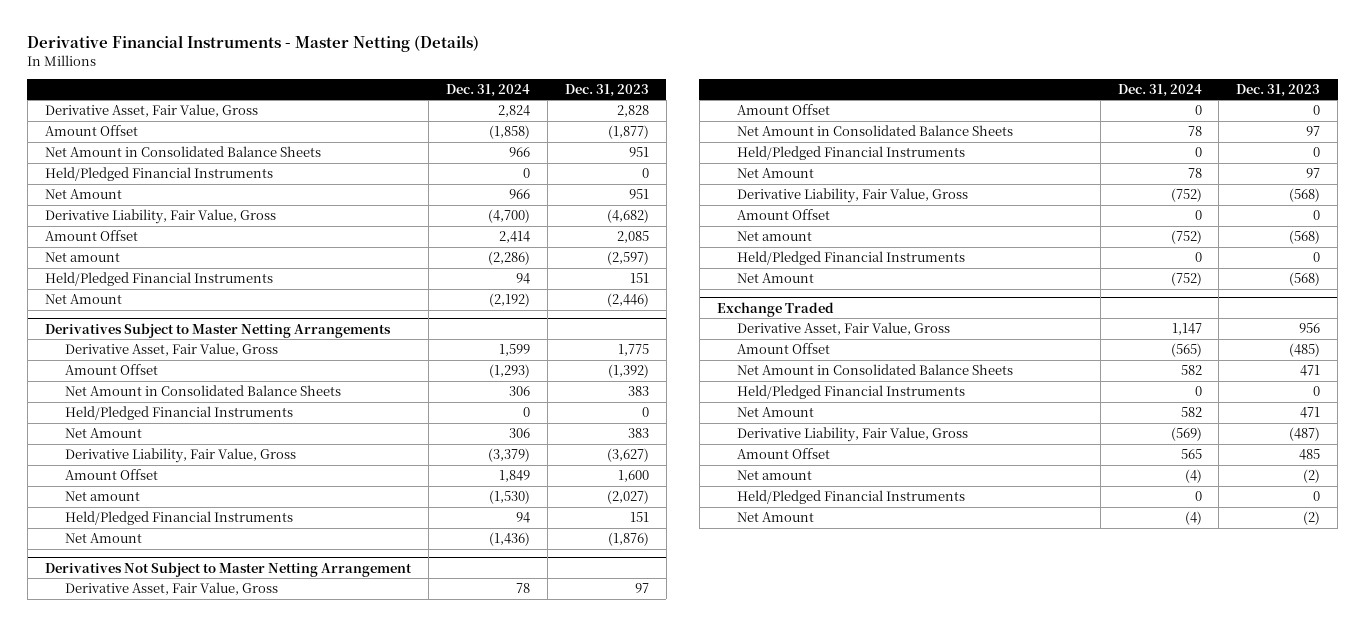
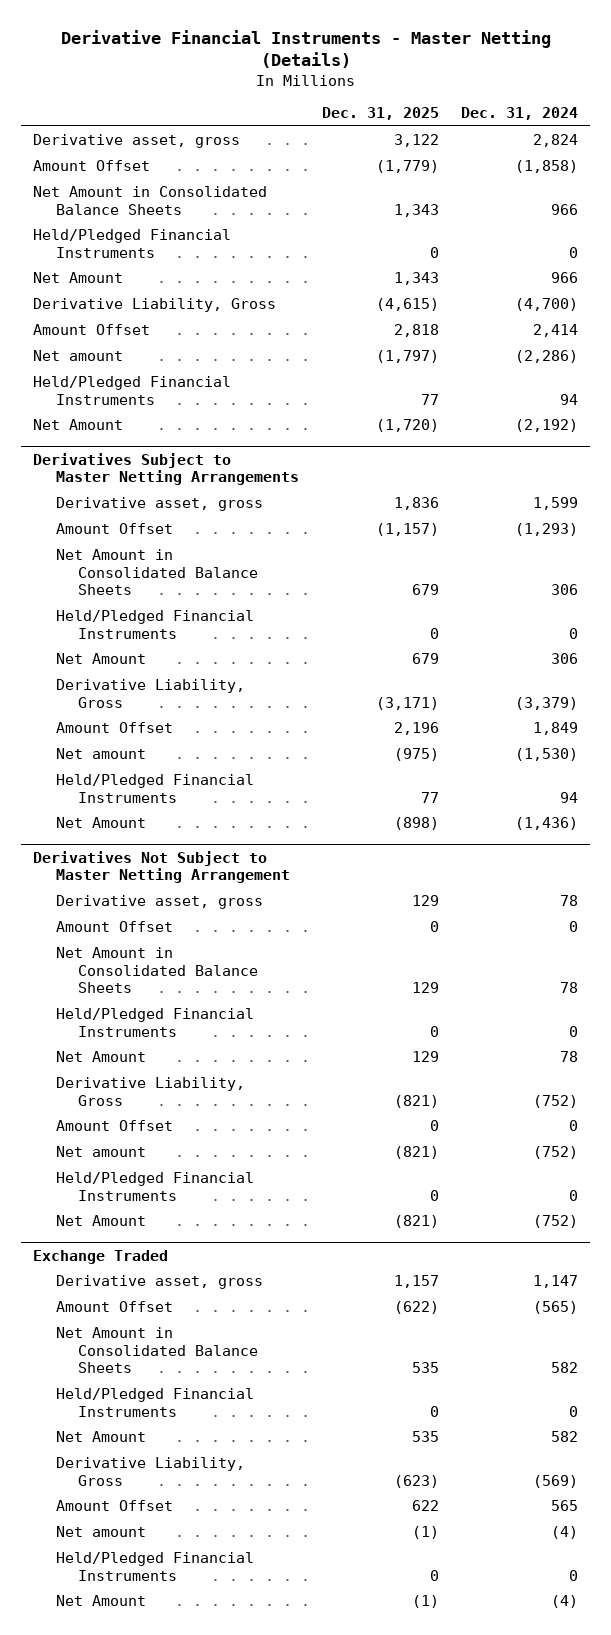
- | Dec. 31, 2024 | Dec. 31, 2023
+ | Dec. 31, 2025 | Dec. 31, 2024
- Derivative Asset, Fair Value, Gross | 2,824 | 2,828
+ Derivative asset, gross | 3,122 | 2,824
- Derivative Liability, Fair Value, Gross | (4,700) | (4,682)
+ Derivative Liability, Gross | (4,615) | (4,700)
@ Derivatives Subject to Master Netting Arrangements
- Derivative Asset, Fair Value, Gross | 1,599 | 1,775
+ Derivative asset, gross | 1,836 | 1,599
- Derivative Liability, Fair Value, Gross | (3,379) | (3,627)
+ Derivative Liability, Gross | (3,171) | (3,379)
@ Derivatives Not Subject to Master Netting Arrangement
- Derivative Asset, Fair Value, Gross | 78 | 97
+ Derivative asset, gross | 129 | 78
- Derivative Liability, Fair Value, Gross | (752) | (568)
+ Derivative Liability, Gross | (821) | (752)
@ Exchange Traded
- Derivative Asset, Fair Value, Gross | 1,147 | 956
+ Derivative asset, gross | 1,157 | 1,147
- Derivative Liability, Fair Value, Gross | (569) | (487)
+ Derivative Liability, Gross | (623) | (569)

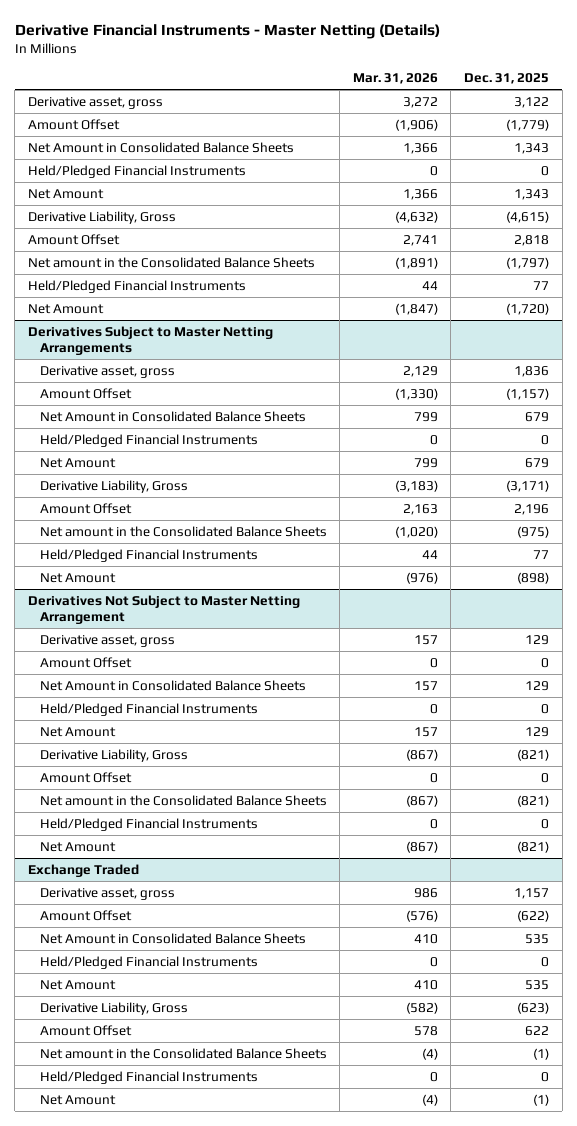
- | Dec. 31, 2025 | Dec. 31, 2024
+ | Mar. 31, 2026 | Dec. 31, 2025
- Net amount | (1,797) | (2,286)
+ Net amount in the Consolidated Balance Sheets | (1,891) | (1,797)
@ Derivatives Subject to Master Netting Arrangements
- Net amount | (975) | (1,530)
+ Net amount in the Consolidated Balance Sheets | (1,020) | (975)
@ Derivatives Not Subject to Master Netting Arrangement
- Net amount | (821) | (752)
+ Net amount in the Consolidated Balance Sheets | (867) | (821)
@ Exchange Traded
- Net amount | (1) | (4)
+ Net amount in the Consolidated Balance Sheets | (4) | (1)

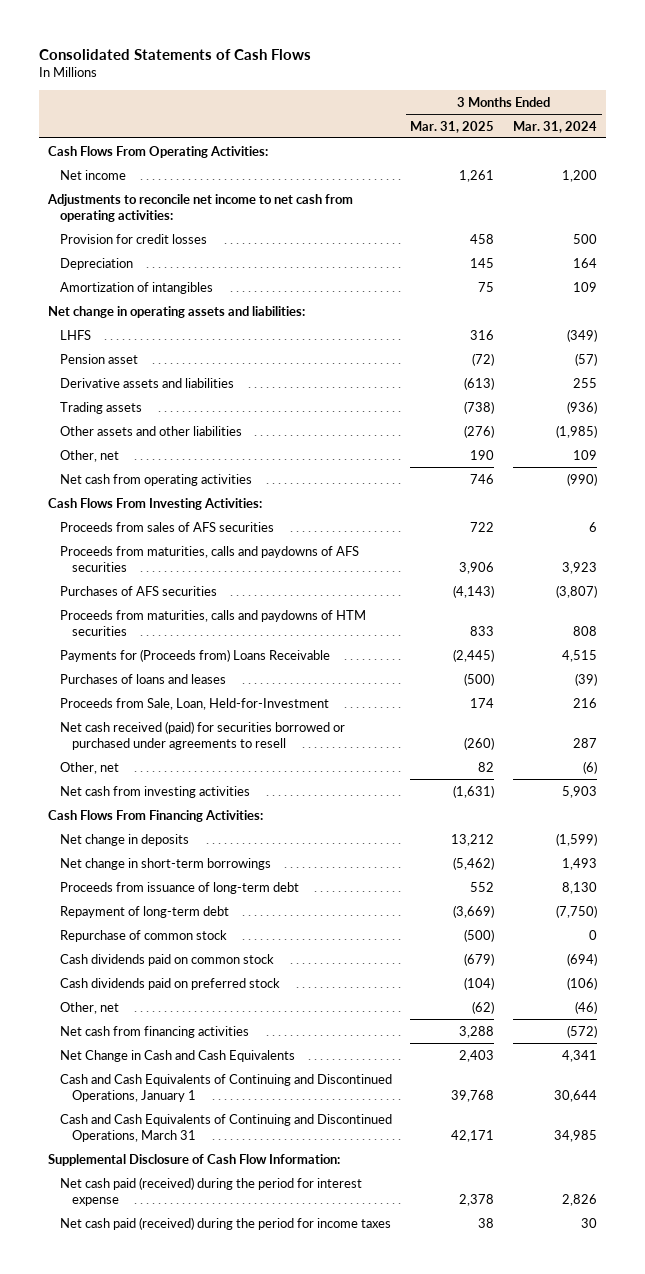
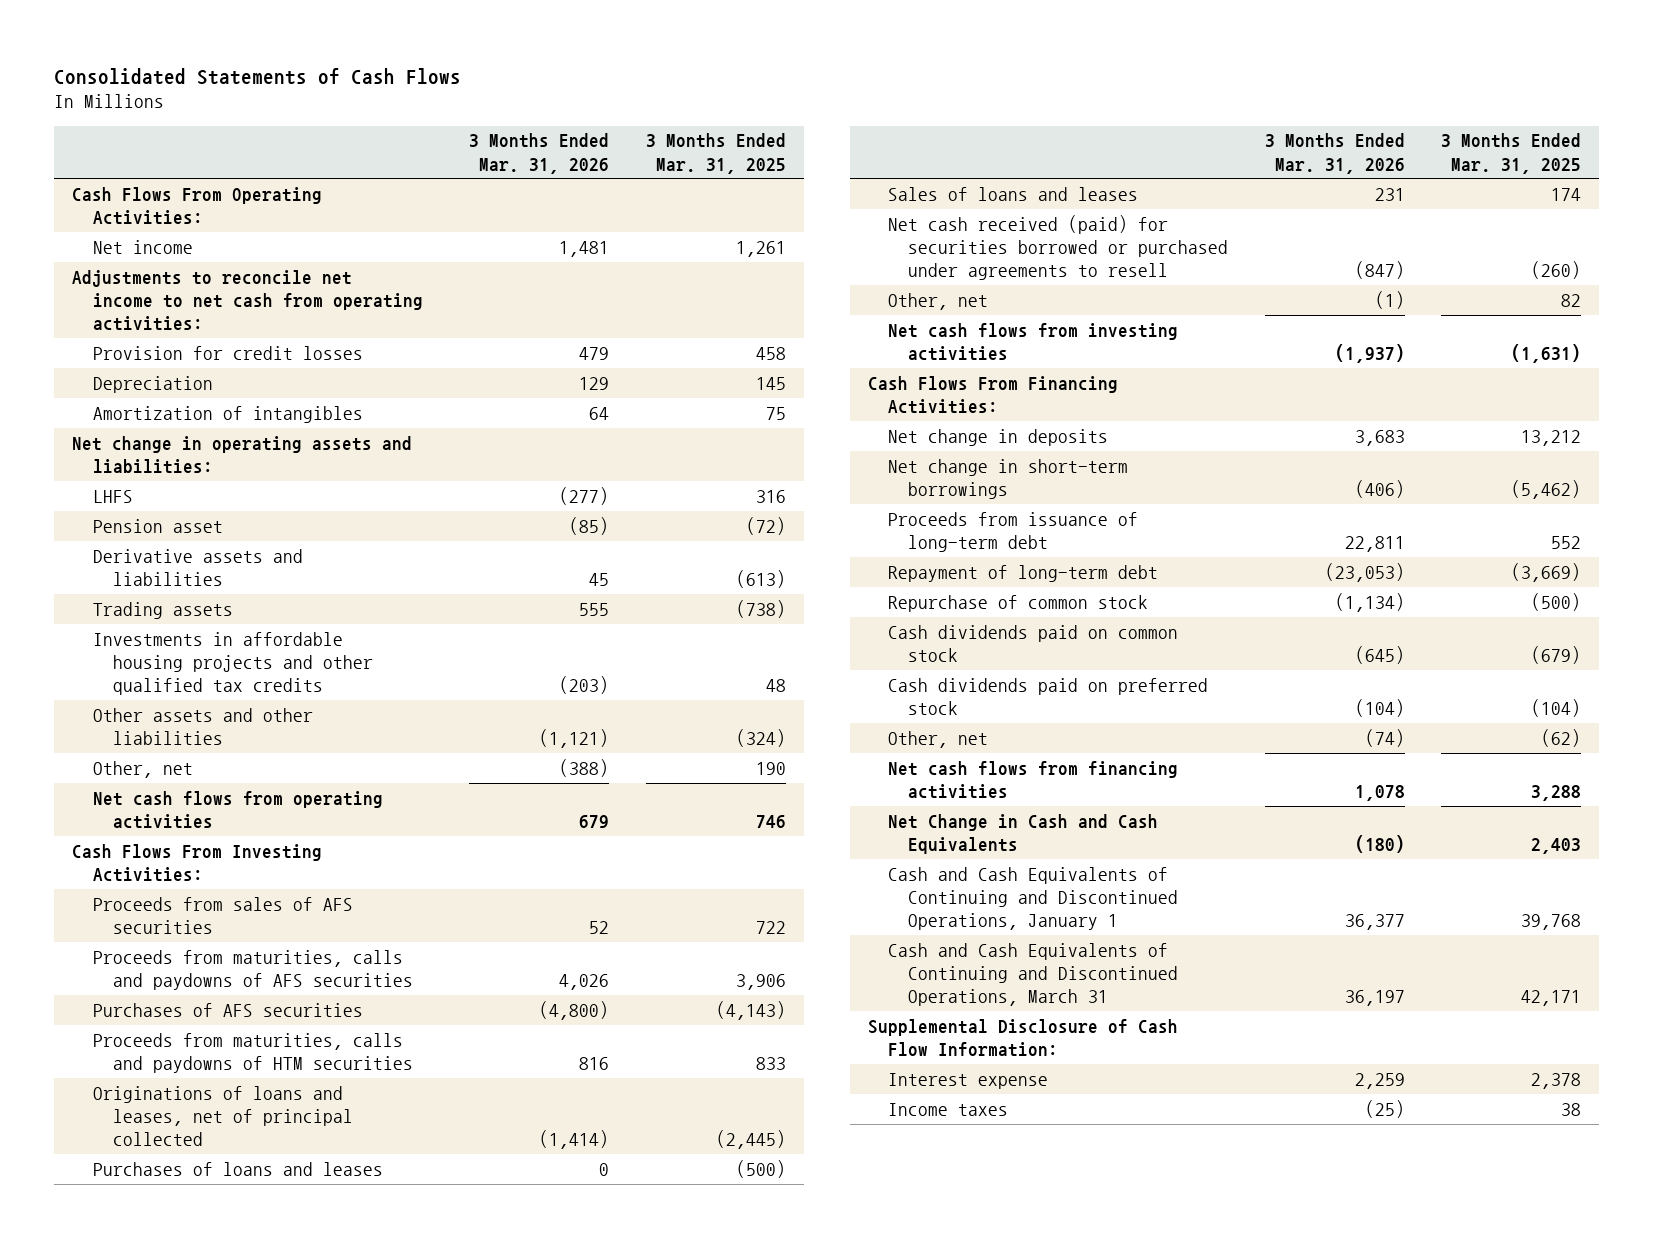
- | 3 Months Ended Mar. 31, 2025 | 3 Months Ended Mar. 31, 2024
+ | 3 Months Ended Mar. 31, 2026 | 3 Months Ended Mar. 31, 2025
- Other assets and other liabilities | (276) | (1,985)
+ Investments in affordable housing projects and other qualified tax credits | (203) | 48
+ Other assets and other liabilities | (1,121) | (324)
- Net cash from operating activities | 746 | (990)
+ Net cash flows from operating activities | 679 | 746
- Payments for (Proceeds from) Loans Receivable | (2,445) | 4,515
+ Originations of loans and leases, net of principal collected | (1,414) | (2,445)
- Proceeds from Sale, Loan, Held-for-Investment | 174 | 216
+ Sales of loans and leases | 231 | 174
- Net cash from investing activities | (1,631) | 5,903
+ Net cash flows from investing activities | (1,937) | (1,631)
- Net cash from financing activities | 3,288 | (572)
+ Net cash flows from financing activities | 1,078 | 3,288
- Net cash paid (received) during the period for interest expense | 2,378 | 2,826
- Net cash paid (received) during the period for income taxes | 38 | 30
+ Interest expense | 2,259 | 2,378
+ Income taxes | (25) | 38

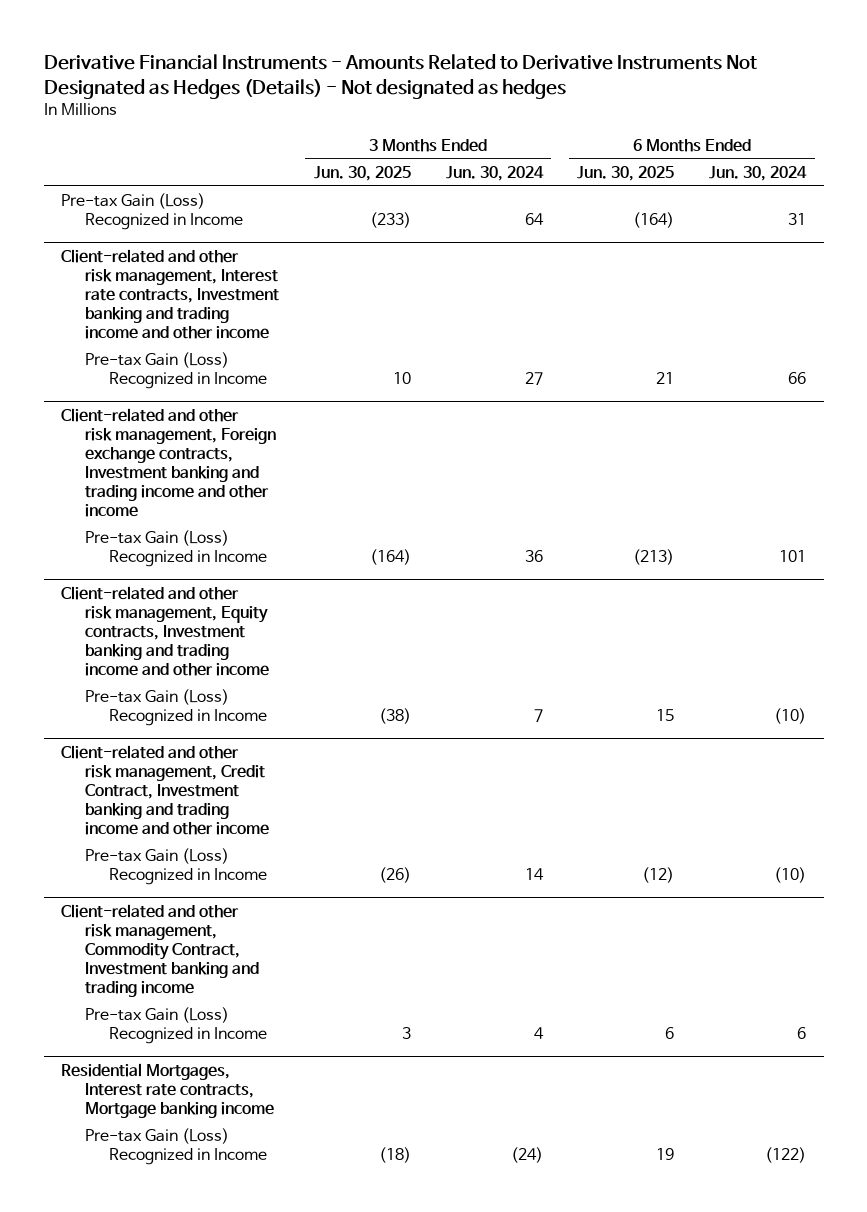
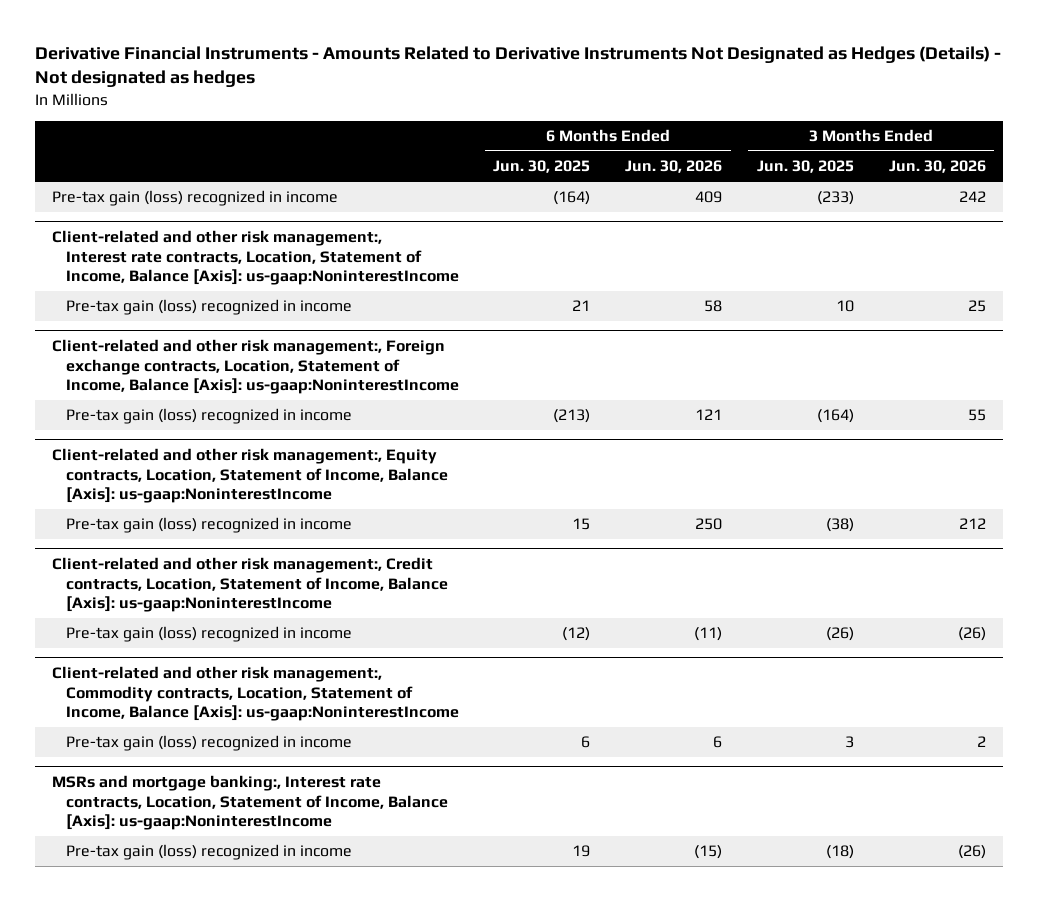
- | 3 Months Ended Jun. 30, 2025 | 3 Months Ended Jun. 30, 2024 | 6 Months Ended Jun. 30, 2025 | 6 Months Ended Jun. 30, 2024
+ | 6 Months Ended Jun. 30, 2025 | 6 Months Ended Jun. 30, 2026 | 3 Months Ended Jun. 30, 2025 | 3 Months Ended Jun. 30, 2026
- Pre-tax Gain (Loss) Recognized in Income | (233) | 64 | (164) | 31
- Client-related and other risk management, Interest rate contracts, Investment banking and trading income and other income
- Pre-tax Gain (Loss) Recognized in Income | 10 | 27 | 21 | 66
- Client-related and other risk management, Foreign exchange contracts, Investment banking and trading income and other income
- Pre-tax Gain (Loss) Recognized in Income | (164) | 36 | (213) | 101
- Client-related and other risk management, Equity contracts, Investment banking and trading income and other income
- Pre-tax Gain (Loss) Recognized in Income | (38) | 7 | 15 | (10)
- Client-related and other risk management, Credit Contract, Investment banking and trading income and other income
- Pre-tax Gain (Loss) Recognized in Income | (26) | 14 | (12) | (10)
- Client-related and other risk management, Commodity Contract, Investment banking and trading income
- Pre-tax Gain (Loss) Recognized in Income | 3 | 4 | 6 | 6
- Residential Mortgages, Interest rate contracts, Mortgage banking income
- Pre-tax Gain (Loss) Recognized in Income | (18) | (24) | 19 | (122)
+ Pre-tax gain (loss) recognized in income | (164) | 409 | (233) | 242
+ Client-related and other risk management:, Interest rate contracts, Location, Statement of Income, Balance [Axis]: us-gaap:NoninterestIncome
+ Pre-tax gain (loss) recognized in income | 21 | 58 | 10 | 25
+ Client-related and other risk management:, Foreign exchange contracts, Location, Statement of Income, Balance [Axis]: us-gaap:NoninterestIncome
+ Pre-tax gain (loss) recognized in income | (213) | 121 | (164) | 55
+ Client-related and other risk management:, Equity contracts, Location, Statement of Income, Balance [Axis]: us-gaap:NoninterestIncome
+ Pre-tax gain (loss) recognized in income | 15 | 250 | (38) | 212
+ Client-related and other risk management:, Credit contracts, Location, Statement of Income, Balance [Axis]: us-gaap:NoninterestIncome
+ Pre-tax gain (loss) recognized in income | (12) | (11) | (26) | (26)
+ Client-related and other risk management:, Commodity contracts, Location, Statement of Income, Balance [Axis]: us-gaap:NoninterestIncome
+ Pre-tax gain (loss) recognized in income | 6 | 6 | 3 | 2
+ MSRs and mortgage banking:, Interest rate contracts, Location, Statement of Income, Balance [Axis]: us-gaap:NoninterestIncome
+ Pre-tax gain (loss) recognized in income | 19 | (15) | (18) | (26)

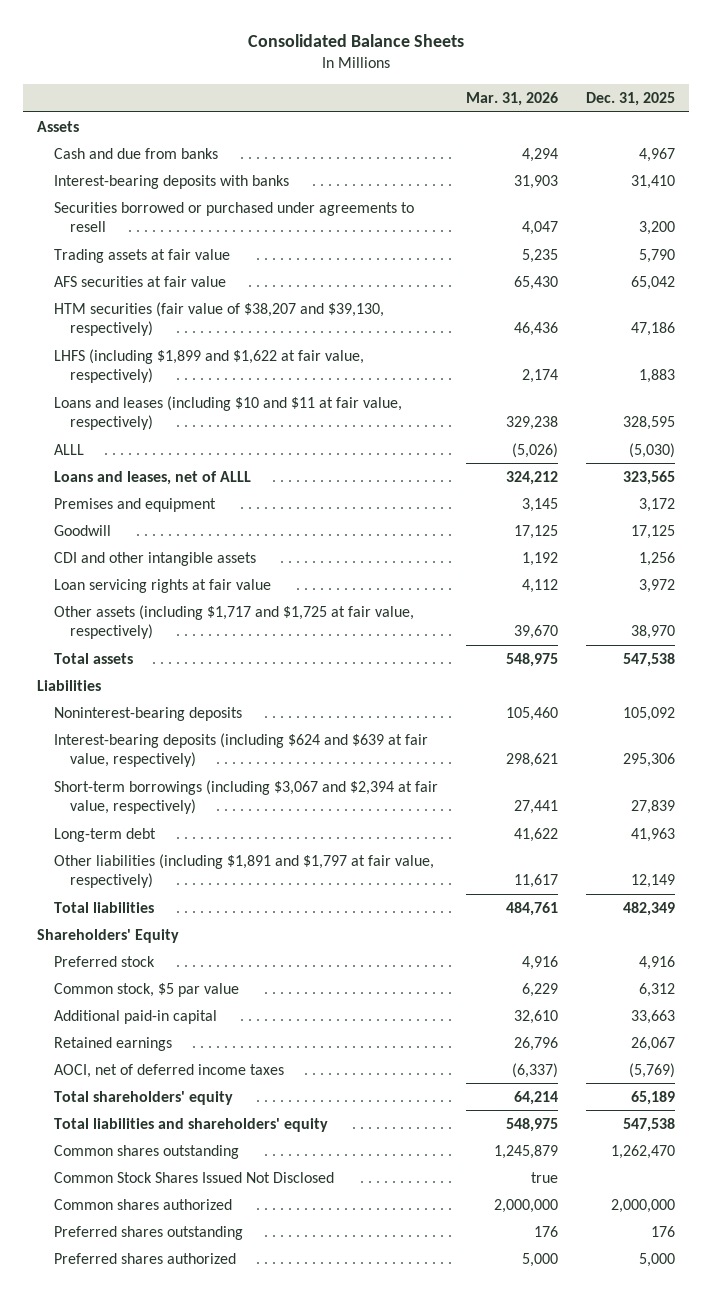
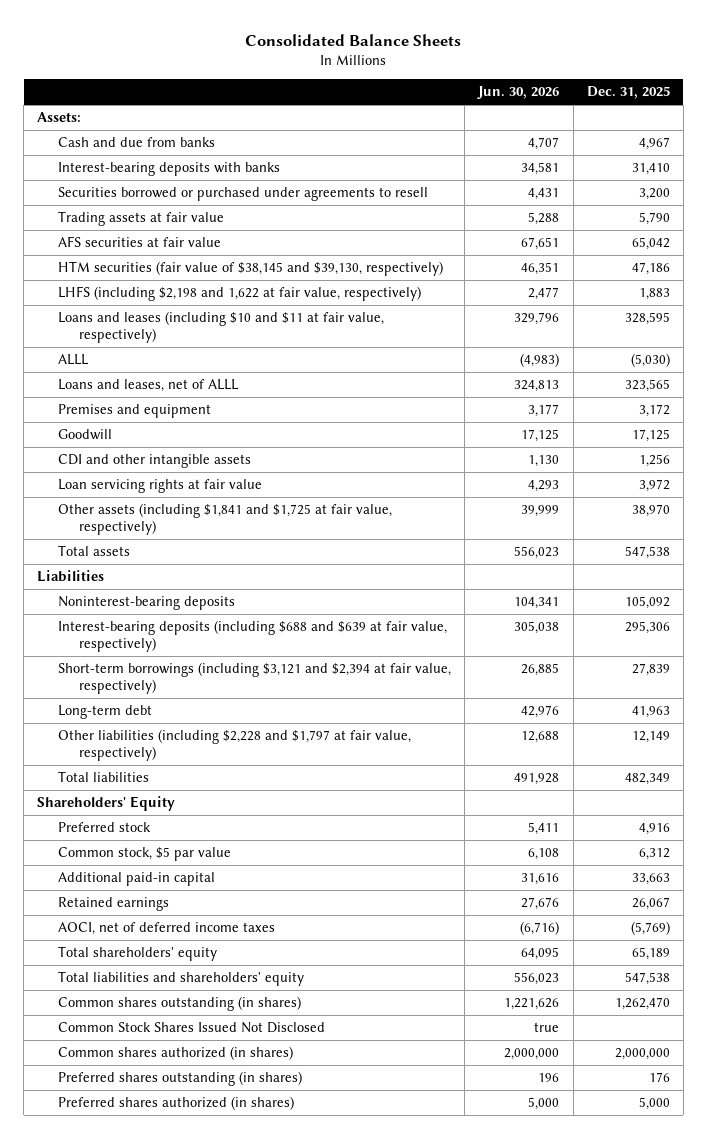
- | Mar. 31, 2026 | Dec. 31, 2025
+ | Jun. 30, 2026 | Dec. 31, 2025
- Assets
+ Assets:
- HTM securities (fair value of $38,207 and $39,130, respectively) | 46,436 | 47,186
- LHFS (including $1,899 and $1,622 at fair value, respectively) | 2,174 | 1,883
+ HTM securities (fair value of $38,145 and $39,130, respectively) | 46,351 | 47,186
+ LHFS (including $2,198 and 1,622 at fair value, respectively) | 2,477 | 1,883
- Other assets (including $1,717 and $1,725 at fair value, respectively) | 39,670 | 38,970
+ Other assets (including $1,841 and $1,725 at fair value, respectively) | 39,999 | 38,970
- Interest-bearing deposits (including $624 and $639 at fair value, respectively) | 298,621 | 295,306
- Short-term borrowings (including $3,067 and $2,394 at fair value, respectively) | 27,441 | 27,839
+ Interest-bearing deposits (including $688 and $639 at fair value, respectively) | 305,038 | 295,306
+ Short-term borrowings (including $3,121 and $2,394 at fair value, respectively) | 26,885 | 27,839
- Other liabilities (including $1,891 and $1,797 at fair value, respectively) | 11,617 | 12,149
+ Other liabilities (including $2,228 and $1,797 at fair value, respectively) | 12,688 | 12,149
- Common shares outstanding | 1,245,879 | 1,262,470
+ Common shares outstanding (in shares) | 1,221,626 | 1,262,470
- Common shares authorized | 2,000,000 | 2,000,000
- Preferred shares outstanding | 176 | 176
- Preferred shares authorized | 5,000 | 5,000
+ Common shares authorized (in shares) | 2,000,000 | 2,000,000
+ Preferred shares outstanding (in shares) | 196 | 176
+ Preferred shares authorized (in shares) | 5,000 | 5,000

